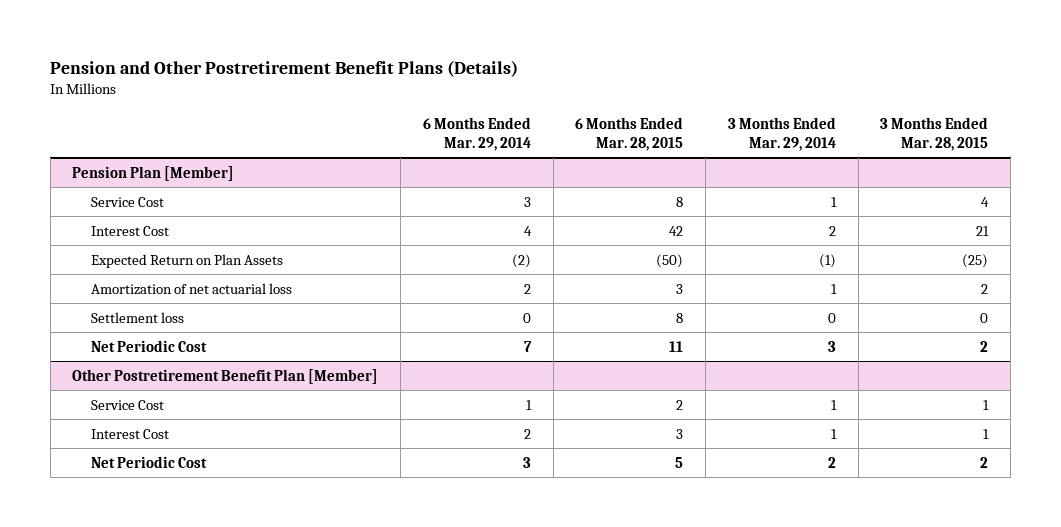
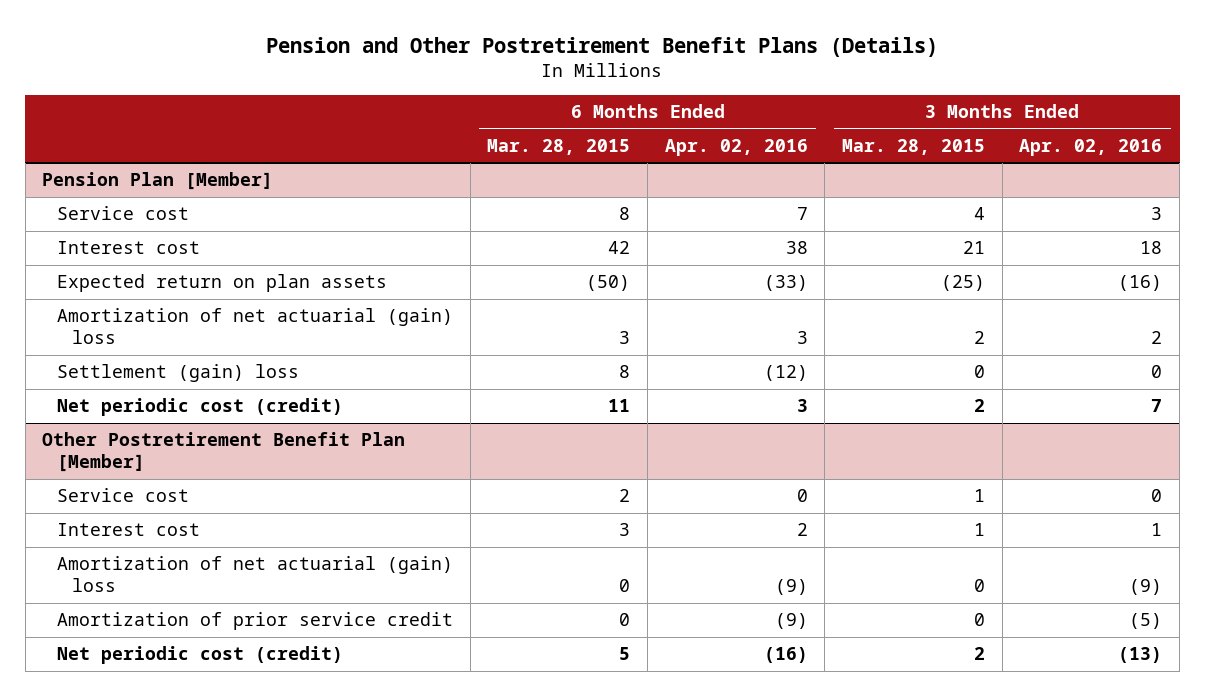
- | 6 Months Ended Mar. 29, 2014 | 6 Months Ended Mar. 28, 2015 | 3 Months Ended Mar. 29, 2014 | 3 Months Ended Mar. 28, 2015
+ | 6 Months Ended Mar. 28, 2015 | 6 Months Ended Apr. 02, 2016 | 3 Months Ended Mar. 28, 2015 | 3 Months Ended Apr. 02, 2016
@ Pension Plan [Member]
- Service Cost | 3 | 8 | 1 | 4
- Interest Cost | 4 | 42 | 2 | 21
- Expected Return on Plan Assets | (2) | (50) | (1) | (25)
- Amortization of net actuarial loss | 2 | 3 | 1 | 2
- Settlement loss | 0 | 8 | 0 | 0
- Net Periodic Cost | 7 | 11 | 3 | 2
+ Service cost | 8 | 7 | 4 | 3
+ Interest cost | 42 | 38 | 21 | 18
+ Expected return on plan assets | (50) | (33) | (25) | (16)
+ Amortization of net actuarial (gain) loss | 3 | 3 | 2 | 2
+ Settlement (gain) loss | 8 | (12) | 0 | 0
+ Net periodic cost (credit) | 11 | 3 | 2 | 7
@ Other Postretirement Benefit Plan [Member]
- Service Cost | 1 | 2 | 1 | 1
- Interest Cost | 2 | 3 | 1 | 1
- Net Periodic Cost | 3 | 5 | 2 | 2
+ Service cost | 2 | 0 | 1 | 0
+ Interest cost | 3 | 2 | 1 | 1
+ Amortization of net actuarial (gain) loss | 0 | (9) | 0 | (9)
+ Amortization of prior service credit | 0 | (9) | 0 | (5)
+ Net periodic cost (credit) | 5 | (16) | 2 | (13)

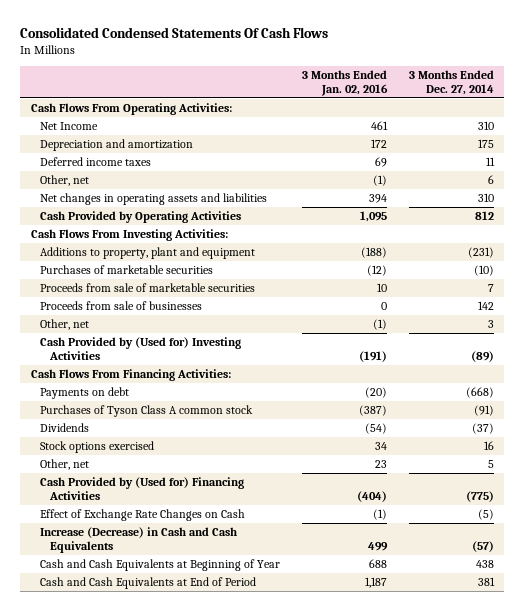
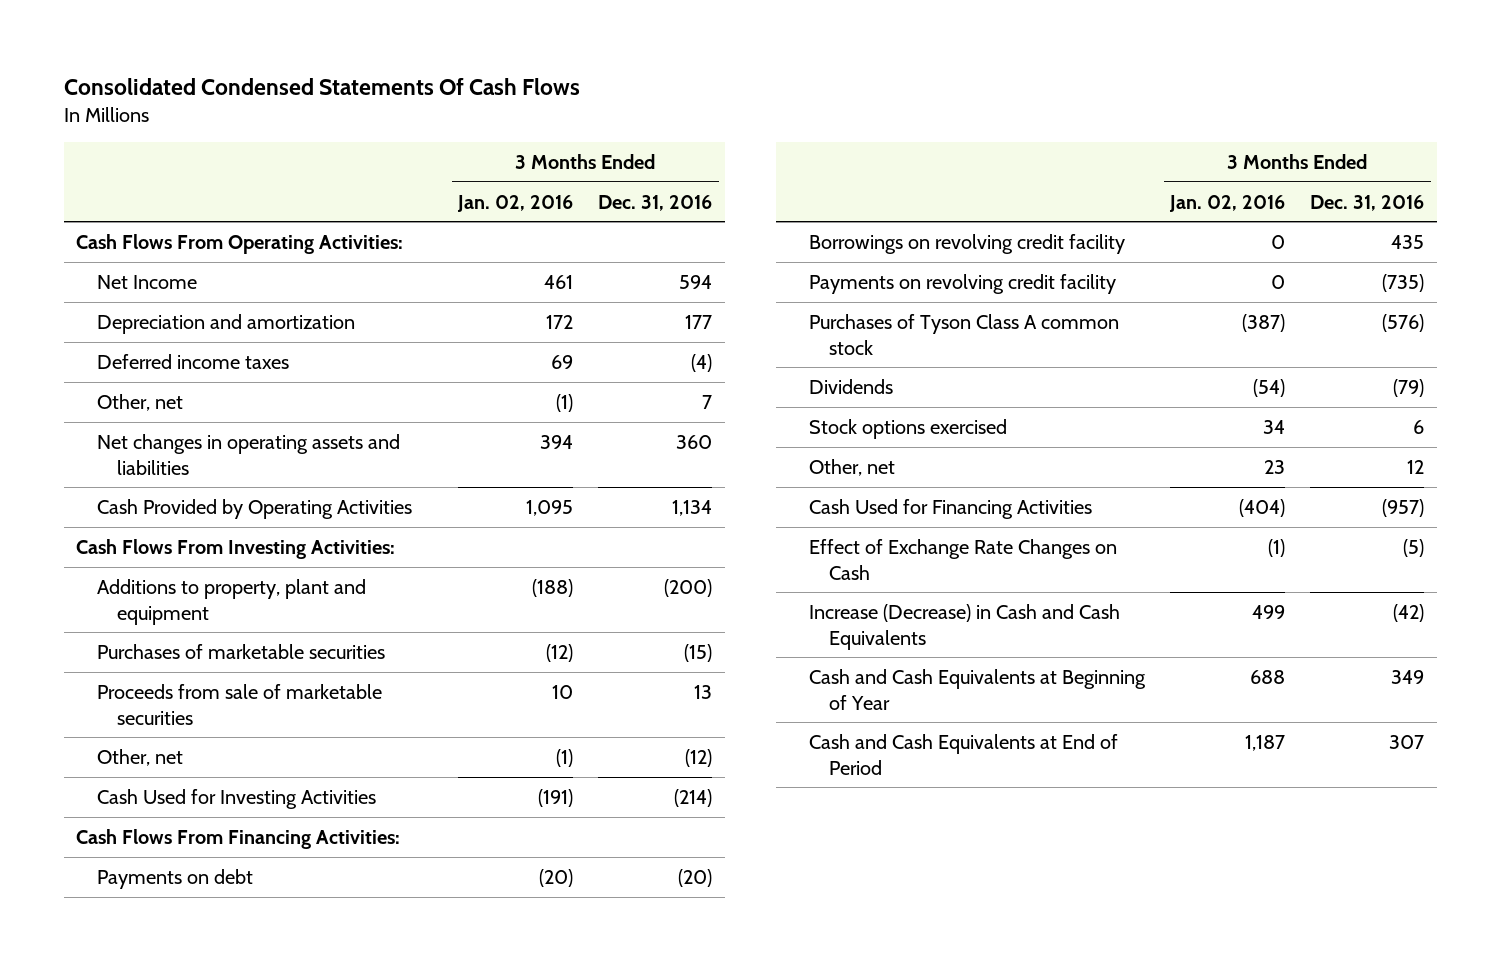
- | 3 Months Ended Jan. 02, 2016 | 3 Months Ended Dec. 27, 2014
+ | 3 Months Ended Jan. 02, 2016 | 3 Months Ended Dec. 31, 2016
- Proceeds from sale of businesses | 0 | 142
- Cash Provided by (Used for) Investing Activities | (191) | (89)
+ Cash Used for Investing Activities | (191) | (214)
+ Borrowings on revolving credit facility | 0 | 435
+ Payments on revolving credit facility | 0 | (735)
- Cash Provided by (Used for) Financing Activities | (404) | (775)
+ Cash Used for Financing Activities | (404) | (957)

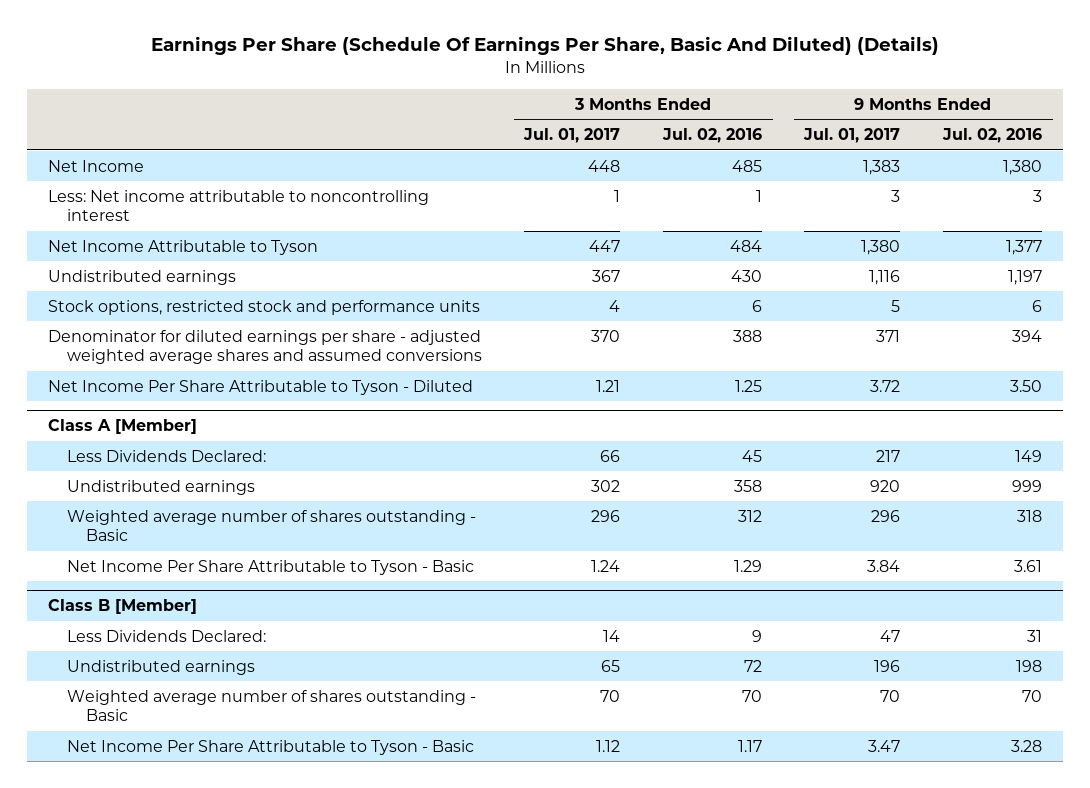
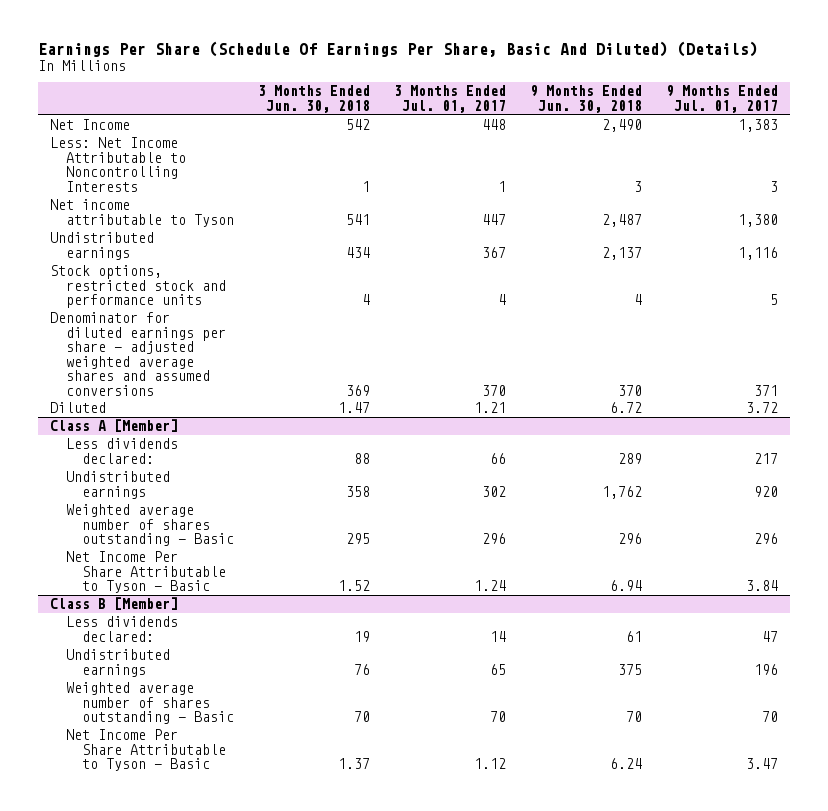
- | 3 Months Ended Jul. 01, 2017 | 3 Months Ended Jul. 02, 2016 | 9 Months Ended Jul. 01, 2017 | 9 Months Ended Jul. 02, 2016
+ | 3 Months Ended Jun. 30, 2018 | 3 Months Ended Jul. 01, 2017 | 9 Months Ended Jun. 30, 2018 | 9 Months Ended Jul. 01, 2017
- Less: Net income attributable to noncontrolling interest | 1 | 1 | 3 | 3
- Net Income Attributable to Tyson | 447 | 484 | 1,380 | 1,377
+ Less: Net Income Attributable to Noncontrolling Interests | 1 | 1 | 3 | 3
+ Net income attributable to Tyson | 541 | 447 | 2,487 | 1,380
- Net Income Per Share Attributable to Tyson - Diluted | 1.21 | 1.25 | 3.72 | 3.50
+ Diluted | 1.47 | 1.21 | 6.72 | 3.72
@ Class A [Member]
- Less Dividends Declared: | 66 | 45 | 217 | 149
+ Less dividends declared: | 88 | 66 | 289 | 217
@ Class B [Member]
- Less Dividends Declared: | 14 | 9 | 47 | 31
+ Less dividends declared: | 19 | 14 | 61 | 47

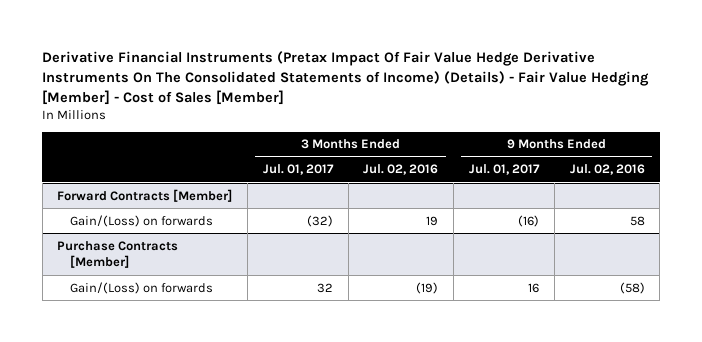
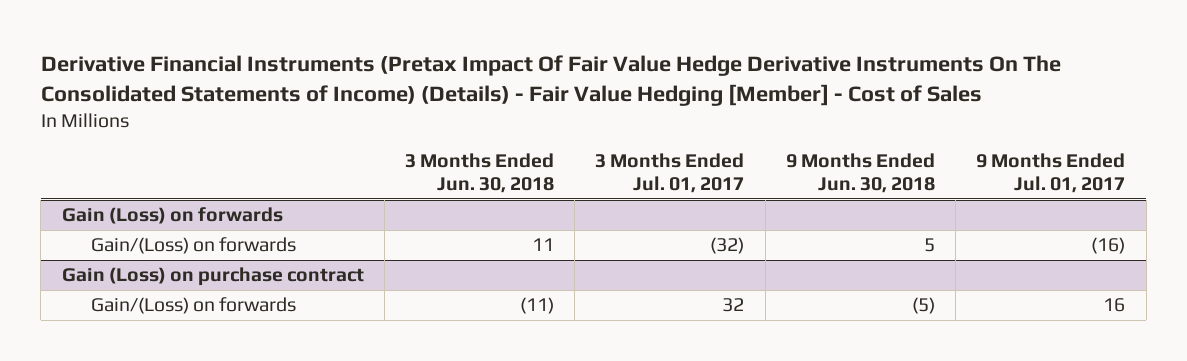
- Derivative Financial Instruments (Pretax Impact Of Fair Value Hedge Derivative Instruments On The Consolidated Statements of Income) (Details) - Fair Value Hedging [Member] - Cost of Sales [Member]
+ Derivative Financial Instruments (Pretax Impact Of Fair Value Hedge Derivative Instruments On The Consolidated Statements of Income) (Details) - Fair Value Hedging [Member] - Cost of Sales
- | 3 Months Ended Jul. 01, 2017 | 3 Months Ended Jul. 02, 2016 | 9 Months Ended Jul. 01, 2017 | 9 Months Ended Jul. 02, 2016
+ | 3 Months Ended Jun. 30, 2018 | 3 Months Ended Jul. 01, 2017 | 9 Months Ended Jun. 30, 2018 | 9 Months Ended Jul. 01, 2017
- Forward Contracts [Member]
+ Gain (Loss) on forwards
- Purchase Contracts [Member]
+ Gain (Loss) on purchase contract

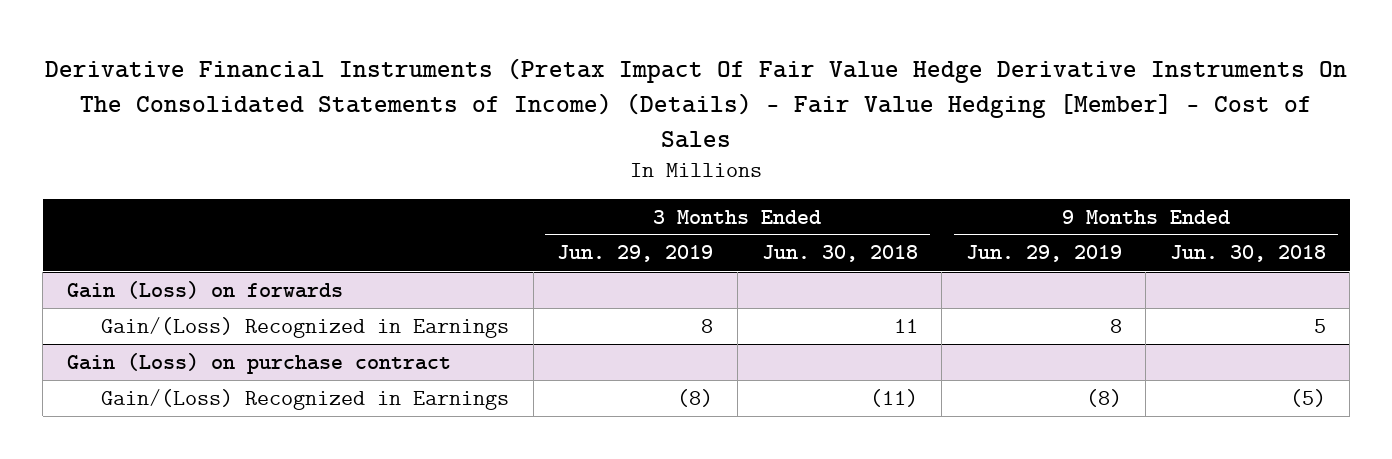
- | 3 Months Ended Jun. 30, 2018 | 3 Months Ended Jul. 01, 2017 | 9 Months Ended Jun. 30, 2018 | 9 Months Ended Jul. 01, 2017
+ | 3 Months Ended Jun. 29, 2019 | 3 Months Ended Jun. 30, 2018 | 9 Months Ended Jun. 29, 2019 | 9 Months Ended Jun. 30, 2018
@ Gain (Loss) on forwards
- Gain/(Loss) on forwards | 11 | (32) | 5 | (16)
+ Gain/(Loss) Recognized in Earnings | 8 | 11 | 8 | 5
@ Gain (Loss) on purchase contract
- Gain/(Loss) on forwards | (11) | 32 | (5) | 16
+ Gain/(Loss) Recognized in Earnings | (8) | (11) | (8) | (5)

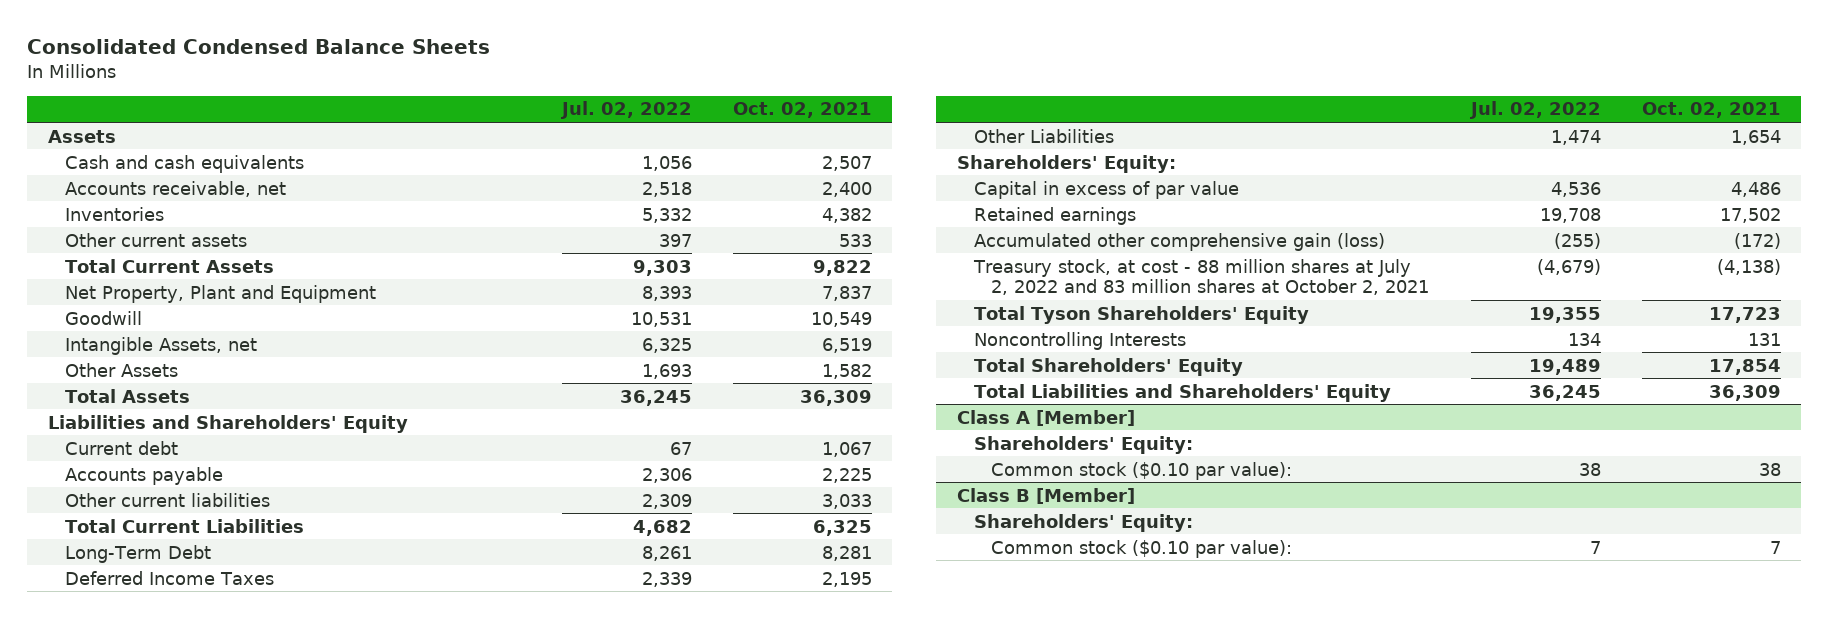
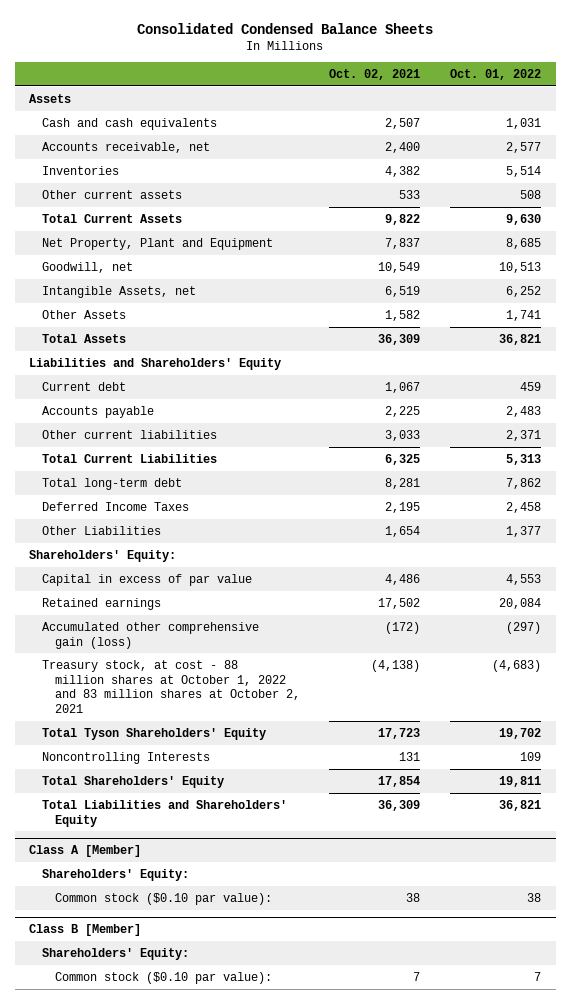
- | Jul. 02, 2022 | Oct. 02, 2021
+ | Oct. 02, 2021 | Oct. 01, 2022
- Goodwill | 10,531 | 10,549
+ Goodwill, net | 10,549 | 10,513
- Long-Term Debt | 8,261 | 8,281
+ Total long-term debt | 8,281 | 7,862
- Treasury stock, at cost - 88 million shares at July 2, 2022 and 83 million shares at October 2, 2021 | (4,679) | (4,138)
+ Treasury stock, at cost - 88 million shares at October 1, 2022 and 83 million shares at October 2, 2021 | (4,138) | (4,683)

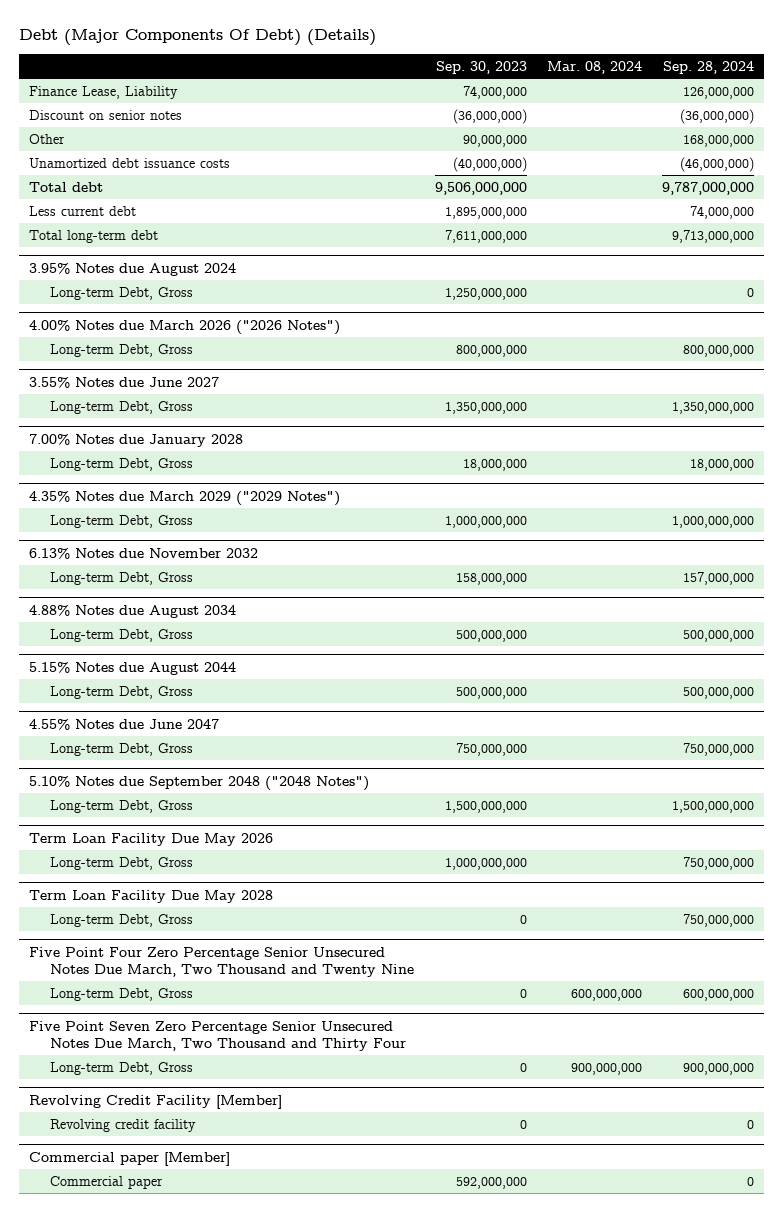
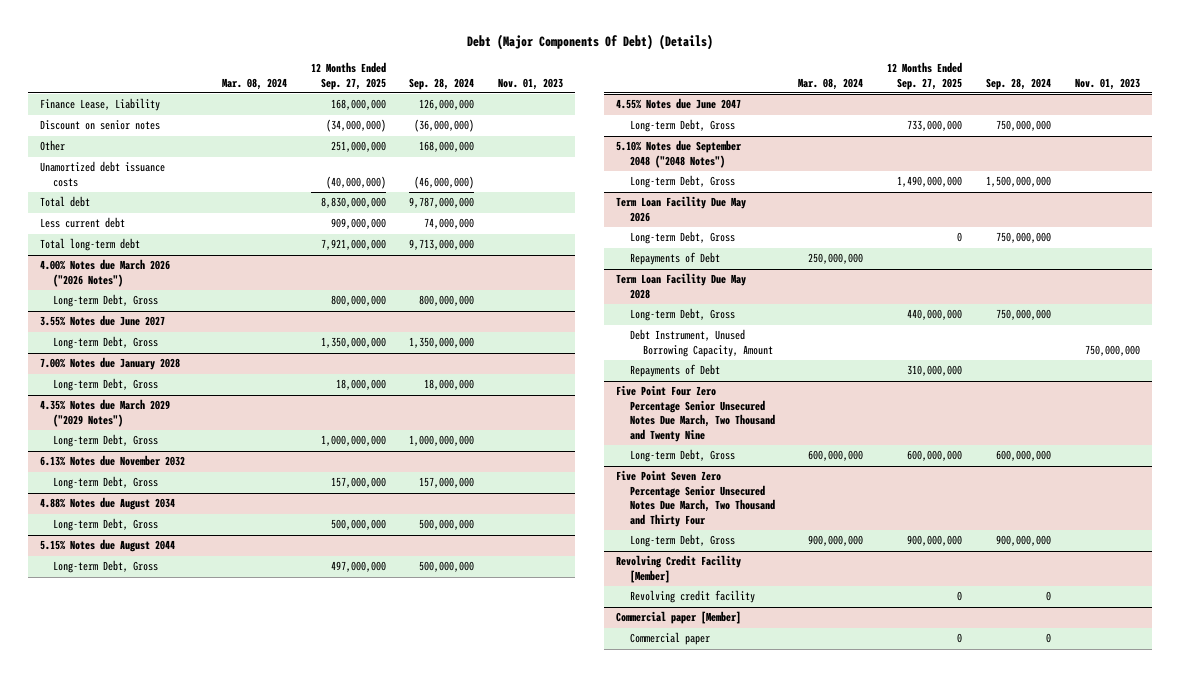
- | Sep. 30, 2023 | Mar. 08, 2024 | Sep. 28, 2024
+ | Mar. 08, 2024 | 12 Months Ended Sep. 27, 2025 | Sep. 28, 2024 | Nov. 01, 2023
- 3.95% Notes due August 2024
- Long-term Debt, Gross | 1,250,000,000 | | 0
@ Term Loan Facility Due May 2026
+ Repayments of Debt | 250,000,000 | | |
@ Term Loan Facility Due May 2028
+ Debt Instrument, Unused Borrowing Capacity, Amount | | | | 750,000,000
+ Repayments of Debt | | 310,000,000 | |

